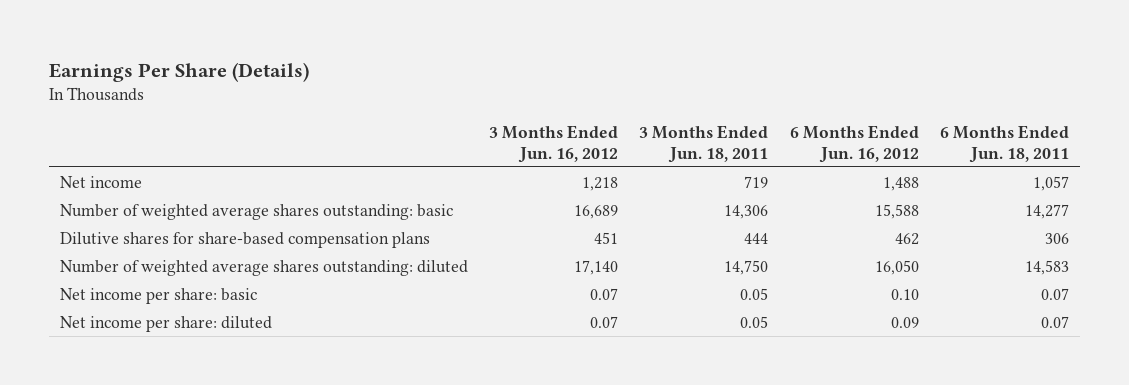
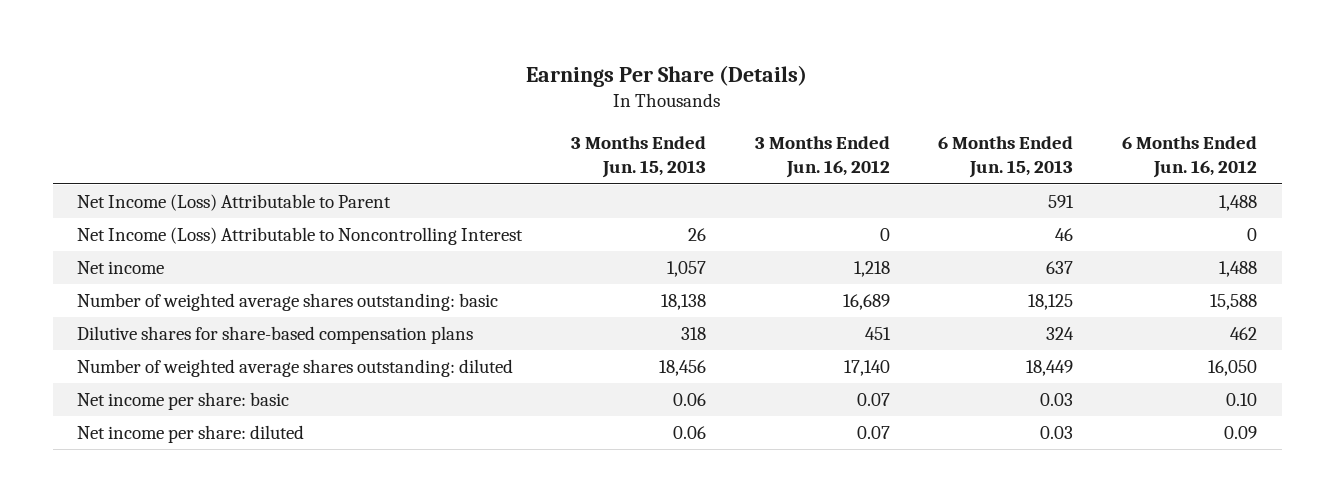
- | 3 Months Ended Jun. 16, 2012 | 3 Months Ended Jun. 18, 2011 | 6 Months Ended Jun. 16, 2012 | 6 Months Ended Jun. 18, 2011
+ | 3 Months Ended Jun. 15, 2013 | 3 Months Ended Jun. 16, 2012 | 6 Months Ended Jun. 15, 2013 | 6 Months Ended Jun. 16, 2012
+ Net Income (Loss) Attributable to Parent | | | 591 | 1,488
+ Net Income (Loss) Attributable to Noncontrolling Interest | 26 | 0 | 46 | 0

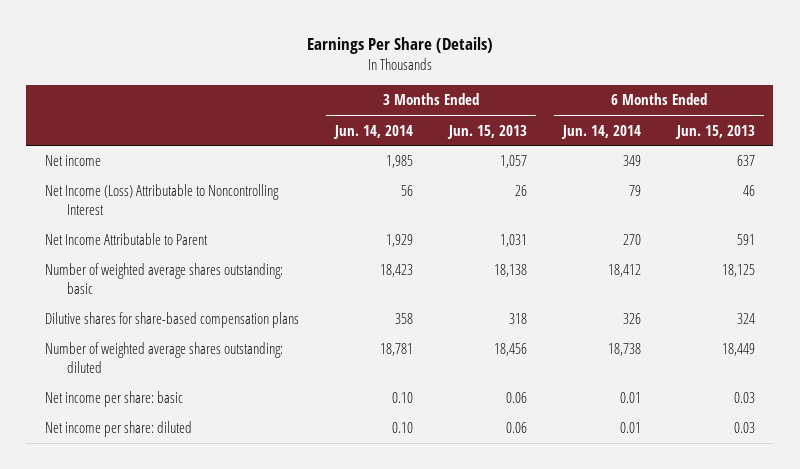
- | 3 Months Ended Jun. 15, 2013 | 3 Months Ended Jun. 16, 2012 | 6 Months Ended Jun. 15, 2013 | 6 Months Ended Jun. 16, 2012
+ | 3 Months Ended Jun. 14, 2014 | 3 Months Ended Jun. 15, 2013 | 6 Months Ended Jun. 14, 2014 | 6 Months Ended Jun. 15, 2013
- Net Income (Loss) Attributable to Parent | | | 591 | 1,488
moved down: Net Income (Loss) Attributable to Noncontrolling Interest | 56 | 26 | 79 | 46
+ Net Income Attributable to Parent | 1,929 | 1,031 | 270 | 591

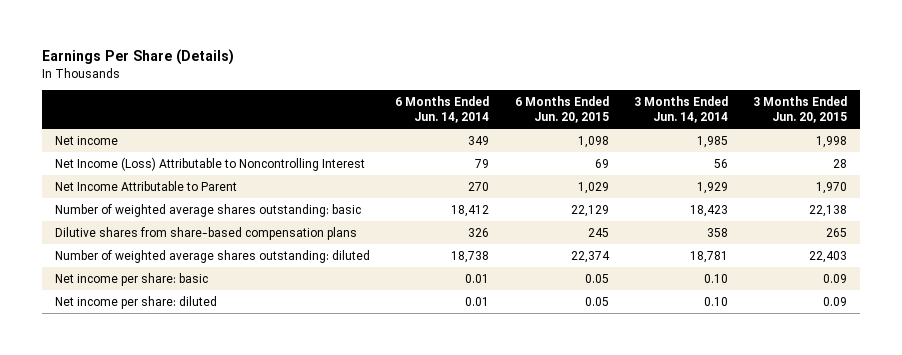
- | 3 Months Ended Jun. 14, 2014 | 3 Months Ended Jun. 15, 2013 | 6 Months Ended Jun. 14, 2014 | 6 Months Ended Jun. 15, 2013
+ | 6 Months Ended Jun. 14, 2014 | 6 Months Ended Jun. 20, 2015 | 3 Months Ended Jun. 14, 2014 | 3 Months Ended Jun. 20, 2015
- Dilutive shares for share-based compensation plans | 358 | 318 | 326 | 324
+ Dilutive shares from share-based compensation plans | 326 | 245 | 358 | 265

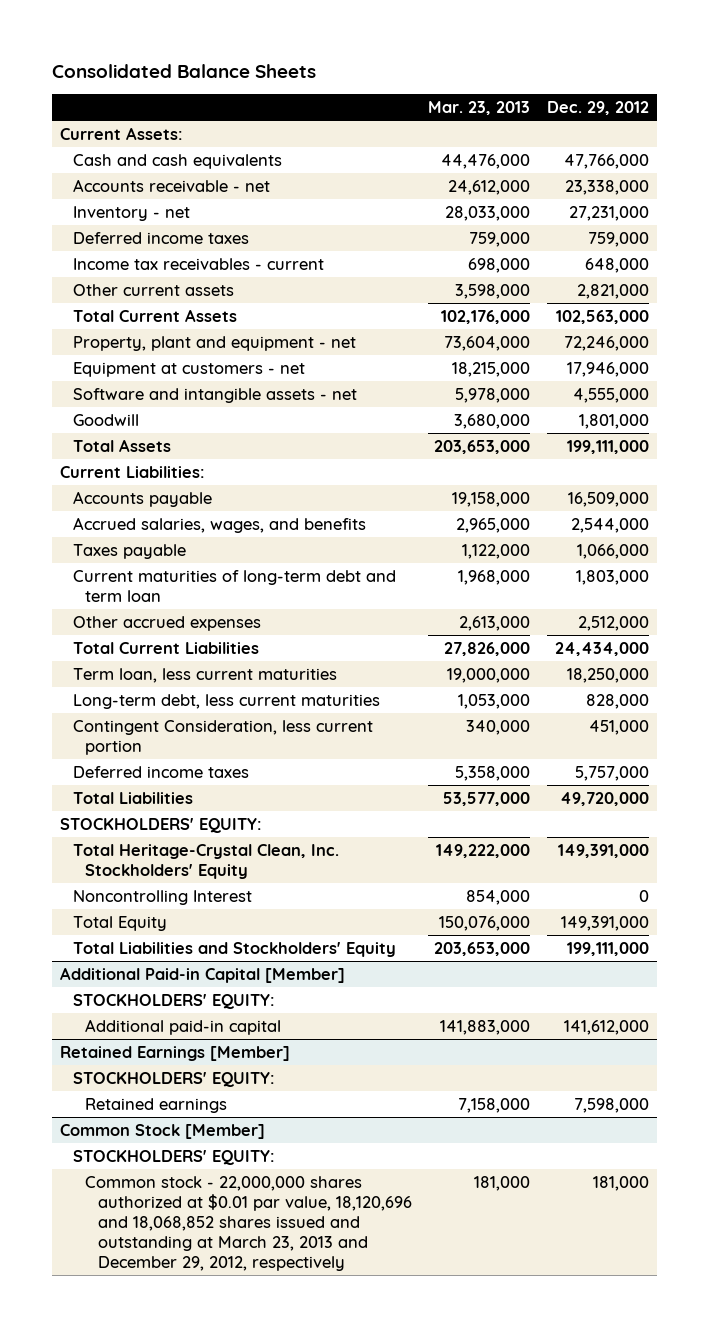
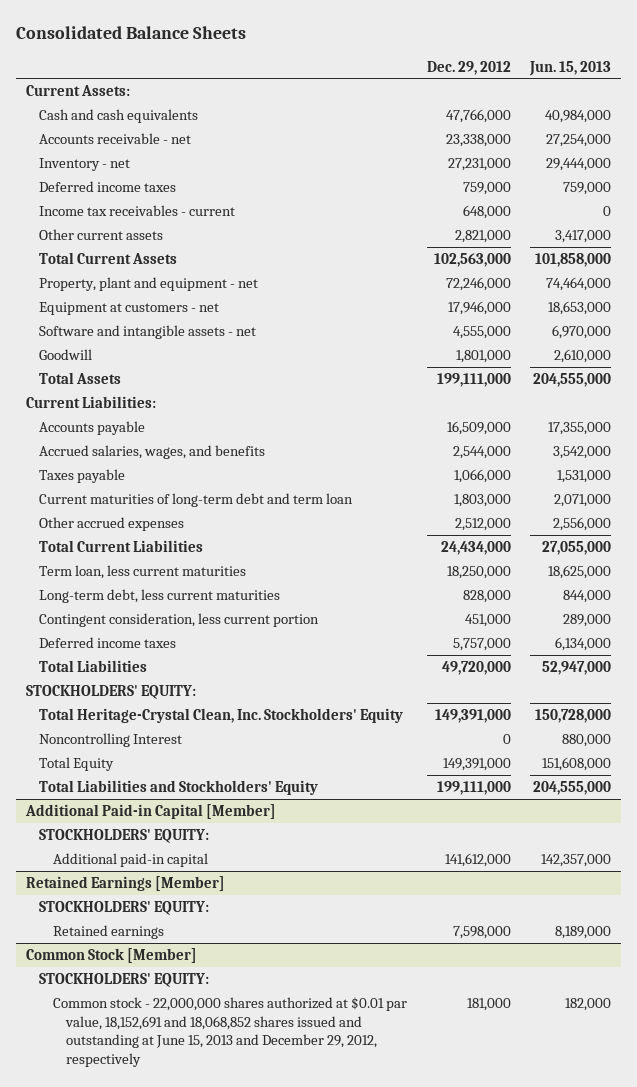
- | Mar. 23, 2013 | Dec. 29, 2012
+ | Dec. 29, 2012 | Jun. 15, 2013
- Contingent Consideration, less current portion | 340,000 | 451,000
+ Contingent consideration, less current portion | 451,000 | 289,000
@ Common Stock [Member]
- Common stock - 22,000,000 shares authorized at $0.01 par value, 18,120,696 and 18,068,852 shares issued and outstanding at March 23, 2013 and December 29, 2012, respectively | 181,000 | 181,000
+ Common stock - 22,000,000 shares authorized at $0.01 par value, 18,152,691 and 18,068,852 shares issued and outstanding at June 15, 2013 and December 29, 2012, respectively | 181,000 | 182,000

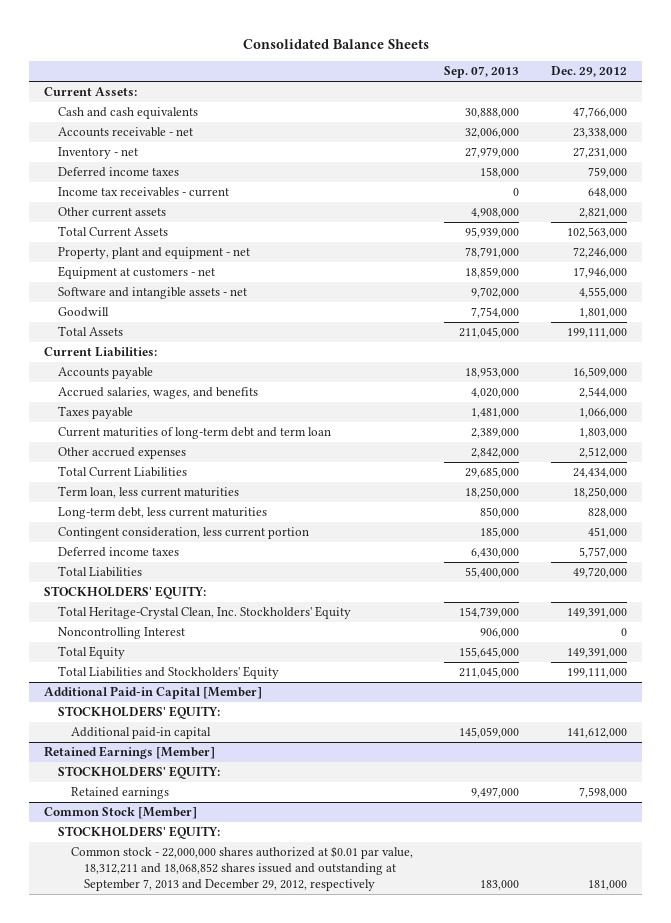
- | Dec. 29, 2012 | Jun. 15, 2013
+ | Sep. 07, 2013 | Dec. 29, 2012
@ Common Stock [Member]
- Common stock - 22,000,000 shares authorized at $0.01 par value, 18,152,691 and 18,068,852 shares issued and outstanding at June 15, 2013 and December 29, 2012, respectively | 181,000 | 182,000
+ Common stock - 22,000,000 shares authorized at $0.01 par value, 18,312,211 and 18,068,852 shares issued and outstanding at September 7, 2013 and December 29, 2012, respectively | 183,000 | 181,000

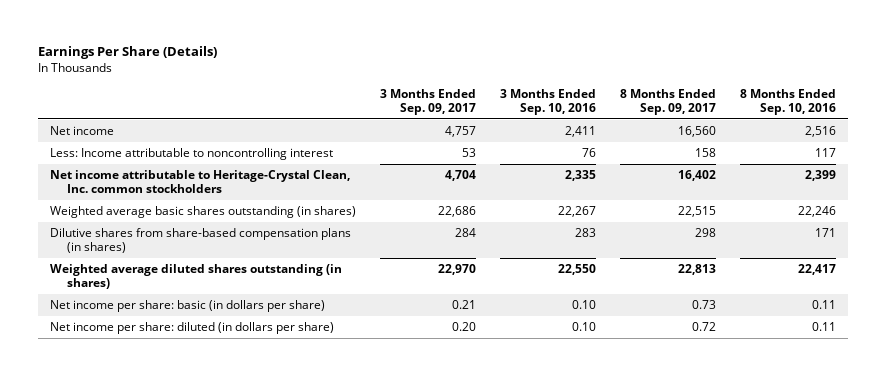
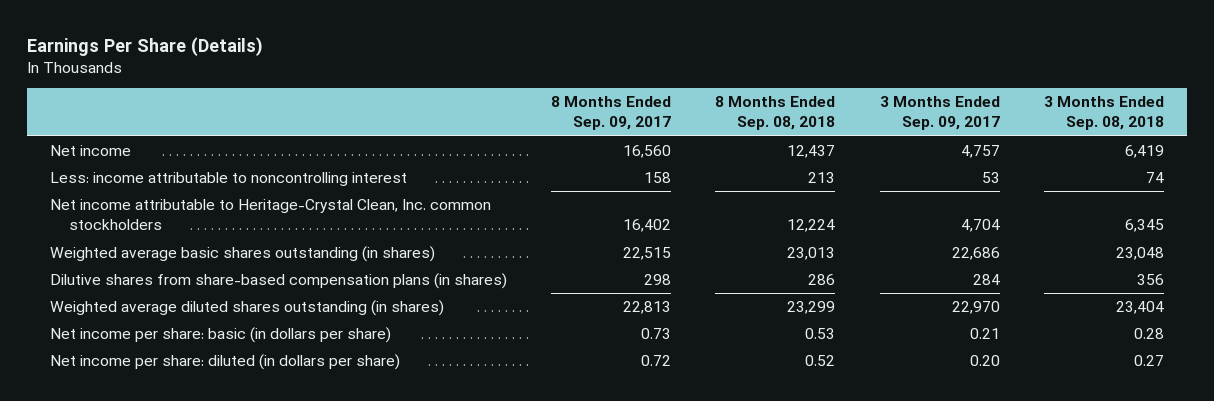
- | 3 Months Ended Sep. 09, 2017 | 3 Months Ended Sep. 10, 2016 | 8 Months Ended Sep. 09, 2017 | 8 Months Ended Sep. 10, 2016
+ | 8 Months Ended Sep. 09, 2017 | 8 Months Ended Sep. 08, 2018 | 3 Months Ended Sep. 09, 2017 | 3 Months Ended Sep. 08, 2018
- Less: Income attributable to noncontrolling interest | 53 | 76 | 158 | 117
+ Less: income attributable to noncontrolling interest | 158 | 213 | 53 | 74

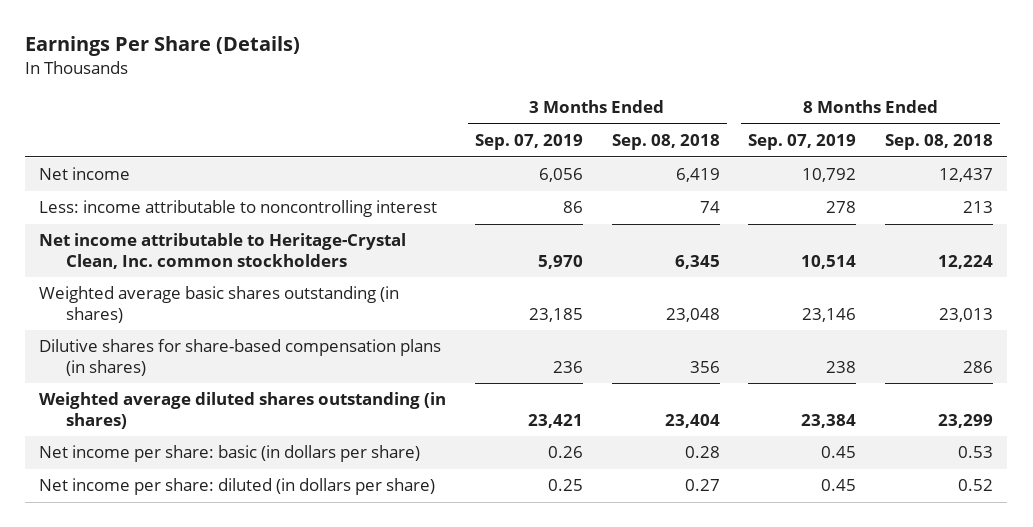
- | 8 Months Ended Sep. 09, 2017 | 8 Months Ended Sep. 08, 2018 | 3 Months Ended Sep. 09, 2017 | 3 Months Ended Sep. 08, 2018
+ | 3 Months Ended Sep. 07, 2019 | 3 Months Ended Sep. 08, 2018 | 8 Months Ended Sep. 07, 2019 | 8 Months Ended Sep. 08, 2018
- Dilutive shares from share-based compensation plans (in shares) | 298 | 286 | 284 | 356
+ Dilutive shares for share-based compensation plans (in shares) | 236 | 356 | 238 | 286

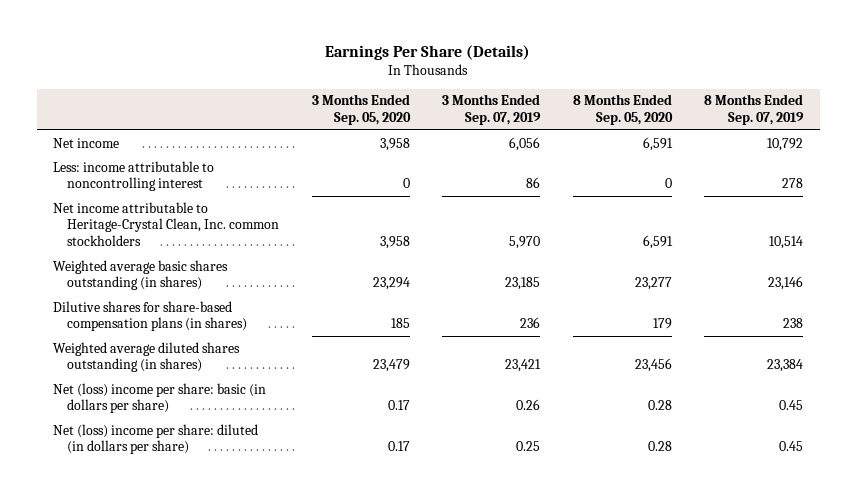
- | 3 Months Ended Sep. 07, 2019 | 3 Months Ended Sep. 08, 2018 | 8 Months Ended Sep. 07, 2019 | 8 Months Ended Sep. 08, 2018
+ | 3 Months Ended Sep. 05, 2020 | 3 Months Ended Sep. 07, 2019 | 8 Months Ended Sep. 05, 2020 | 8 Months Ended Sep. 07, 2019
- Net income per share: basic (in dollars per share) | 0.26 | 0.28 | 0.45 | 0.53
- Net income per share: diluted (in dollars per share) | 0.25 | 0.27 | 0.45 | 0.52
+ Net (loss) income per share: basic (in dollars per share) | 0.17 | 0.26 | 0.28 | 0.45
+ Net (loss) income per share: diluted (in dollars per share) | 0.17 | 0.25 | 0.28 | 0.45

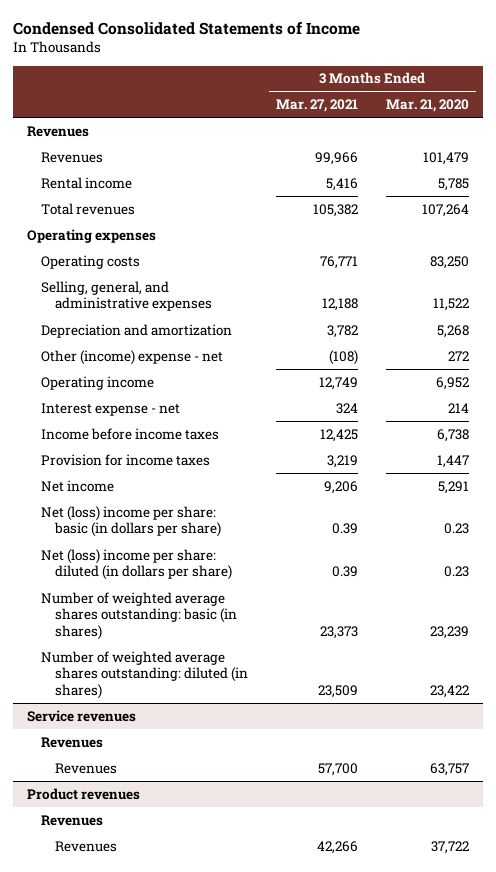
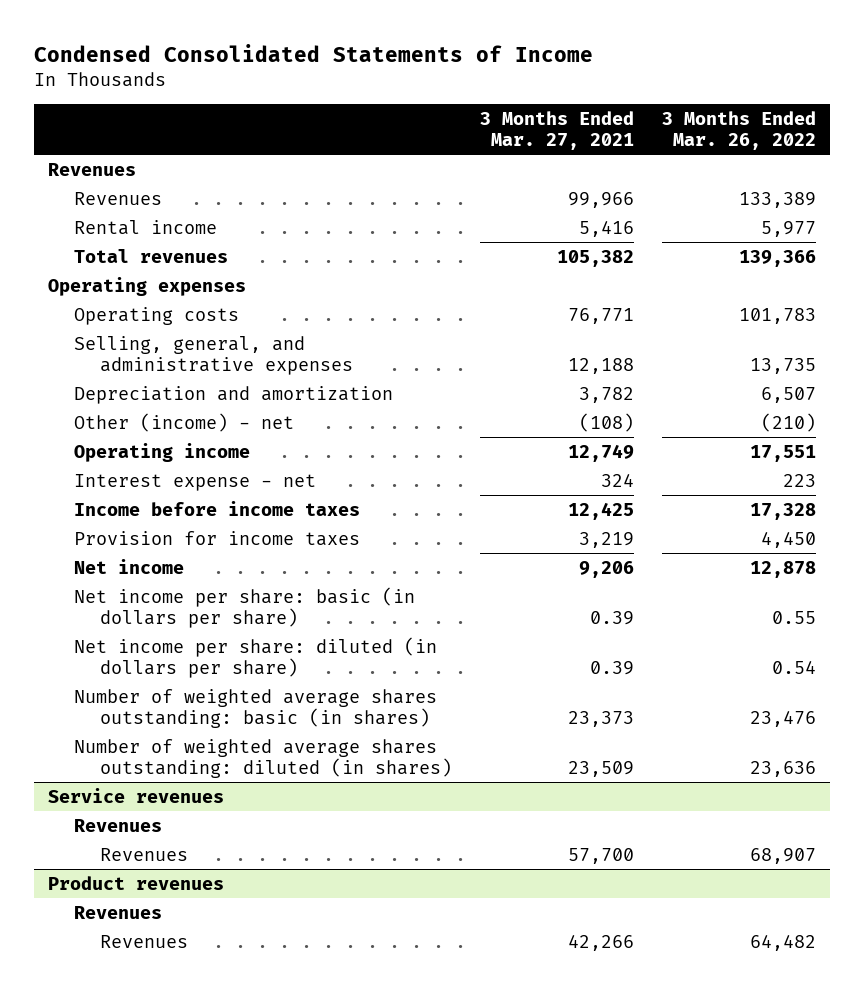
- | 3 Months Ended Mar. 27, 2021 | 3 Months Ended Mar. 21, 2020
+ | 3 Months Ended Mar. 27, 2021 | 3 Months Ended Mar. 26, 2022
- Other (income) expense - net | (108) | 272
+ Other (income) - net | (108) | (210)
- Net (loss) income per share: basic (in dollars per share) | 0.39 | 0.23
- Net (loss) income per share: diluted (in dollars per share) | 0.39 | 0.23
+ Net income per share: basic (in dollars per share) | 0.39 | 0.55
+ Net income per share: diluted (in dollars per share) | 0.39 | 0.54

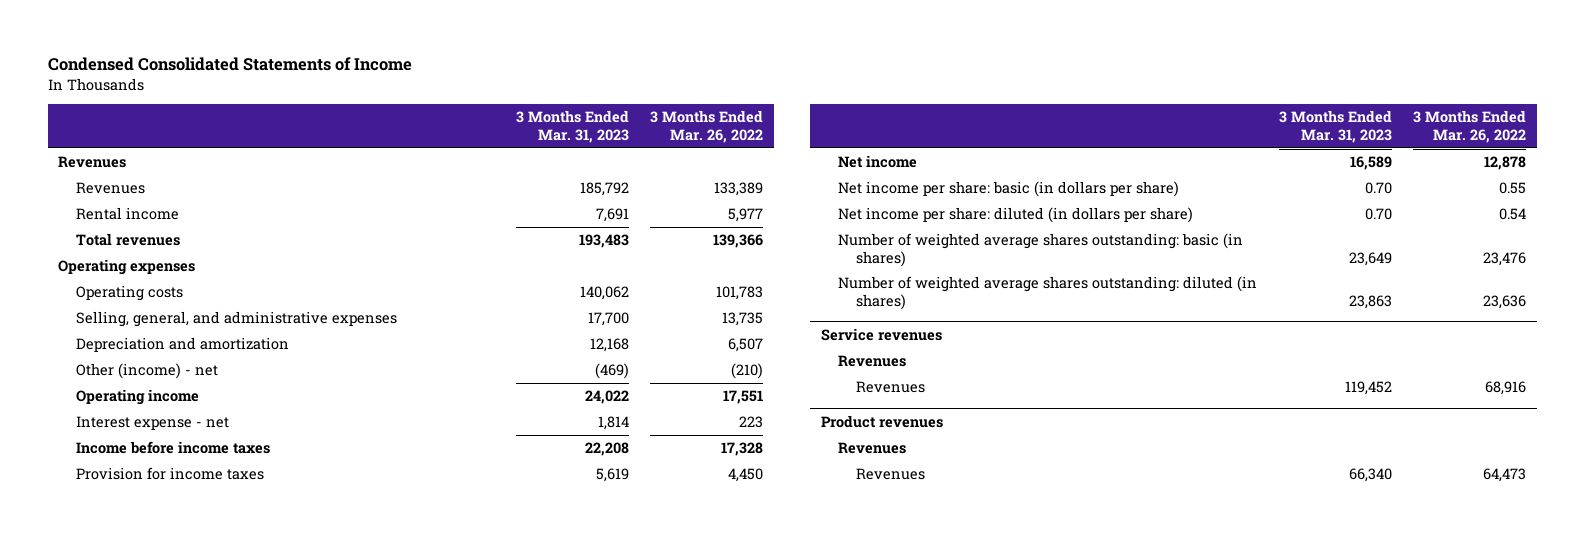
- | 3 Months Ended Mar. 27, 2021 | 3 Months Ended Mar. 26, 2022
+ | 3 Months Ended Mar. 31, 2023 | 3 Months Ended Mar. 26, 2022
@ Service revenues
- Revenues | 57,700 | 68,907
+ Revenues | 119,452 | 68,916
@ Product revenues
- Revenues | 42,266 | 64,482
+ Revenues | 66,340 | 64,473

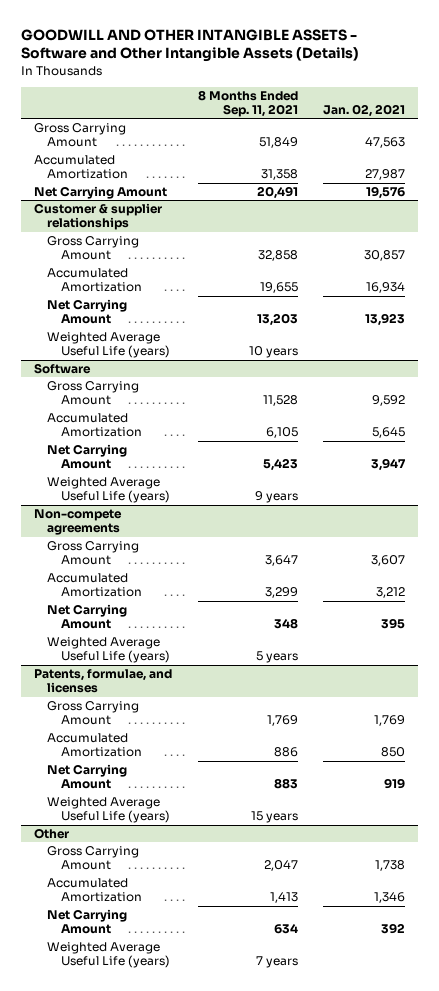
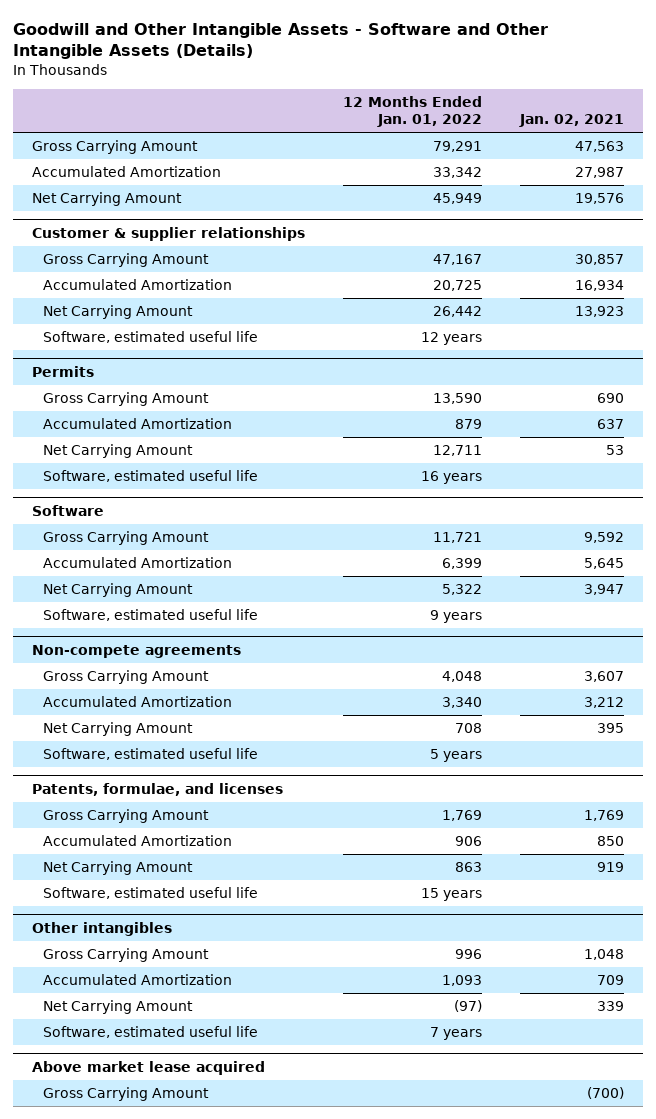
- GOODWILL AND OTHER INTANGIBLE ASSETS - Software and Other Intangible Assets (Details)
+ Goodwill and Other Intangible Assets - Software and Other Intangible Assets (Details)
- | 8 Months Ended Sep. 11, 2021 | Jan. 02, 2021
+ | 12 Months Ended Jan. 01, 2022 | Jan. 02, 2021
@ Customer & supplier relationships
- Weighted Average Useful Life (years) | 10 years |
+ Software, estimated useful life | 12 years |
+ Permits
+ Gross Carrying Amount | 13,590 | 690
+ Accumulated Amortization | 879 | 637
+ Net Carrying Amount | 12,711 | 53
+ Software, estimated useful life | 16 years |
@ Software
- Weighted Average Useful Life (years) | 9 years |
+ Software, estimated useful life | 9 years |
@ Non-compete agreements
- Weighted Average Useful Life (years) | 5 years |
+ Software, estimated useful life | 5 years |
@ Patents, formulae, and licenses
- Weighted Average Useful Life (years) | 15 years |
- Other
- Gross Carrying Amount | 2,047 | 1,738
- Accumulated Amortization | 1,413 | 1,346
- Net Carrying Amount | 634 | 392
- Weighted Average Useful Life (years) | 7 years |
@ Patents, formulae, and licenses
+ Software, estimated useful life | 15 years |
+ Other intangibles
+ Gross Carrying Amount | 996 | 1,048
+ Accumulated Amortization | 1,093 | 709
+ Net Carrying Amount | (97) | 339
+ Software, estimated useful life | 7 years |
+ Above market lease acquired
+ Gross Carrying Amount | | (700)

